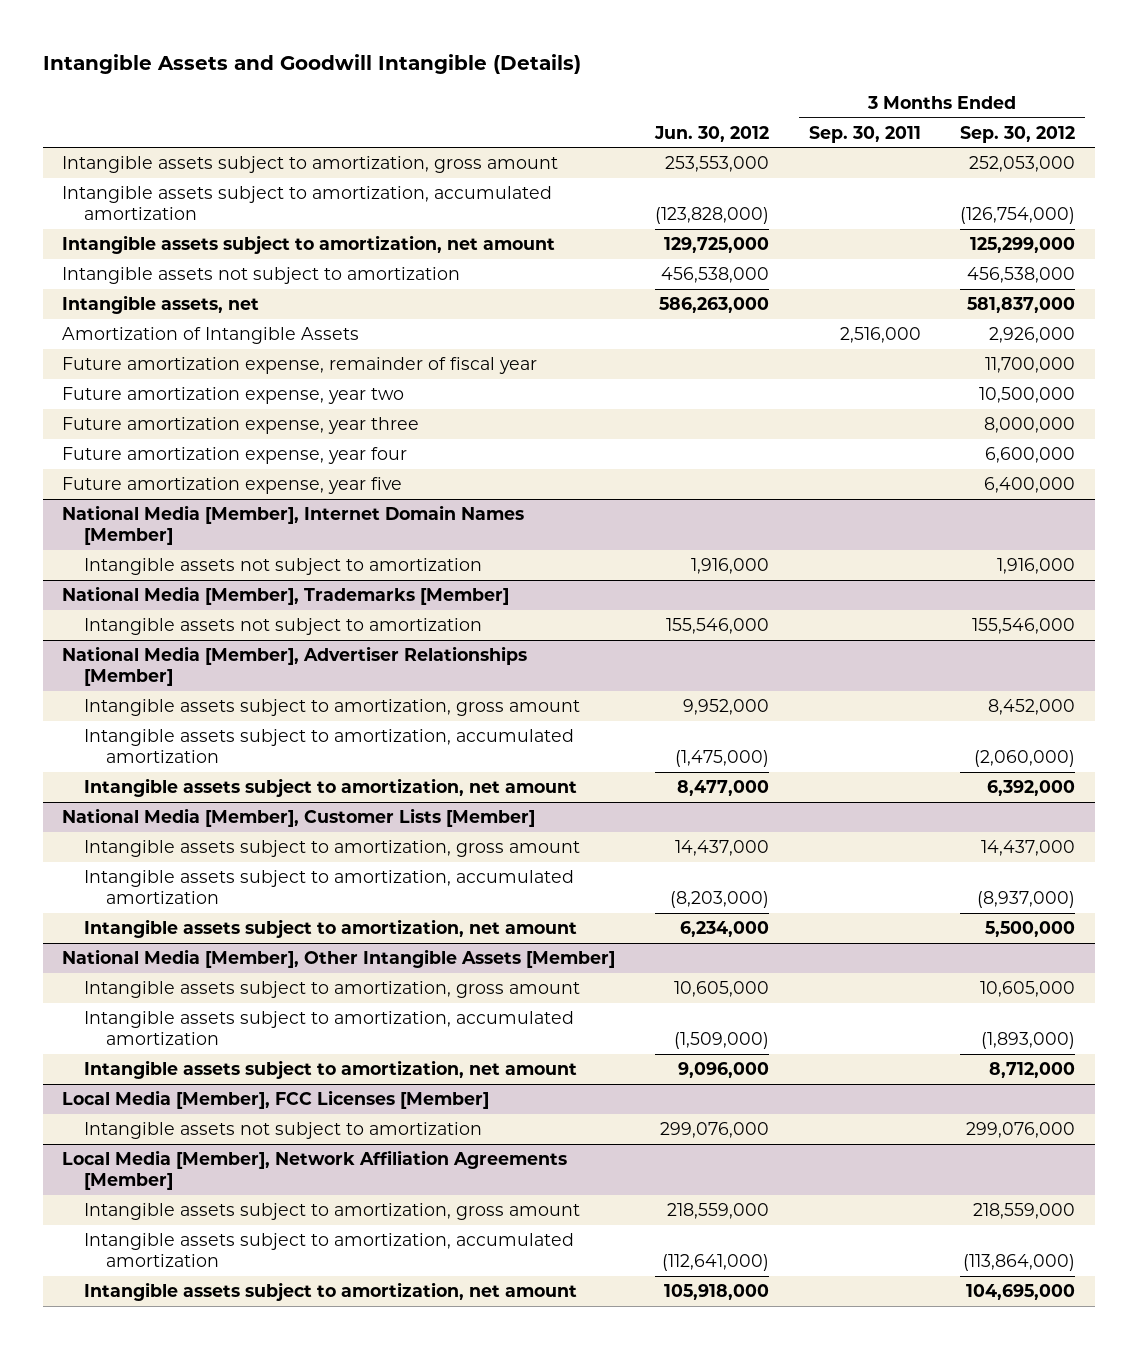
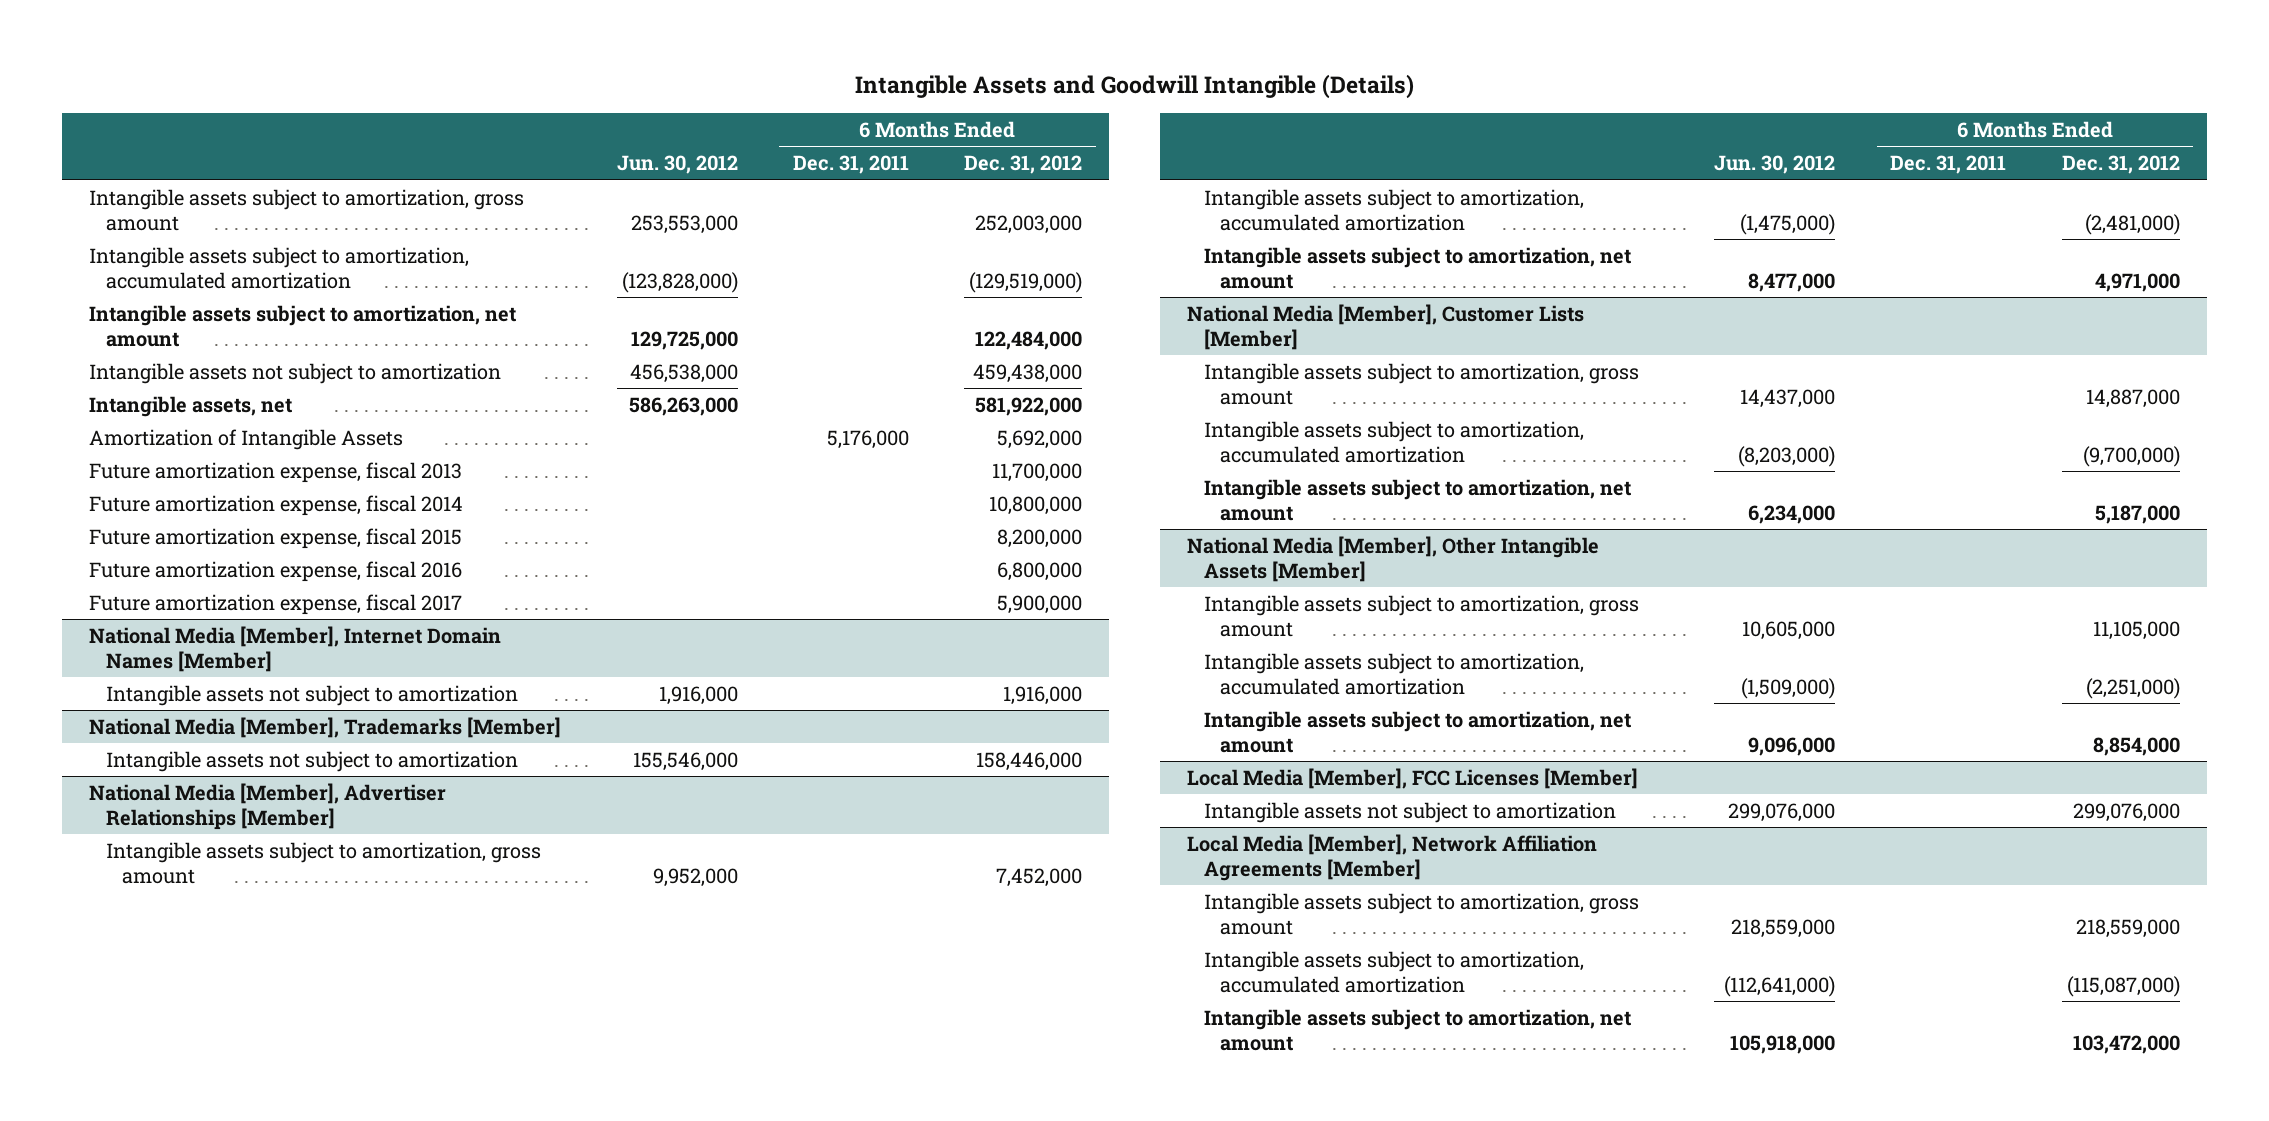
- | Jun. 30, 2012 | 3 Months Ended Sep. 30, 2011 | 3 Months Ended Sep. 30, 2012
+ | Jun. 30, 2012 | 6 Months Ended Dec. 31, 2011 | 6 Months Ended Dec. 31, 2012
- Future amortization expense, remainder of fiscal year | | | 11,700,000
- Future amortization expense, year two | | | 10,500,000
- Future amortization expense, year three | | | 8,000,000
- Future amortization expense, year four | | | 6,600,000
- Future amortization expense, year five | | | 6,400,000
+ Future amortization expense, fiscal 2013 | | | 11,700,000
+ Future amortization expense, fiscal 2014 | | | 10,800,000
+ Future amortization expense, fiscal 2015 | | | 8,200,000
+ Future amortization expense, fiscal 2016 | | | 6,800,000
+ Future amortization expense, fiscal 2017 | | | 5,900,000

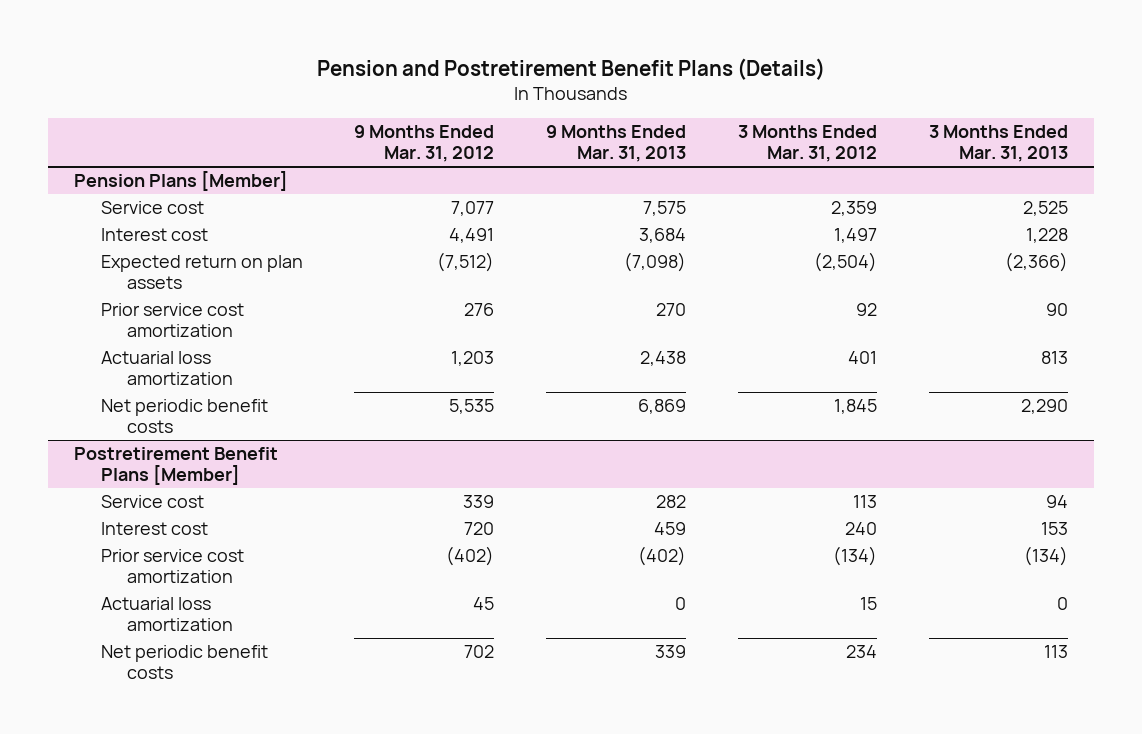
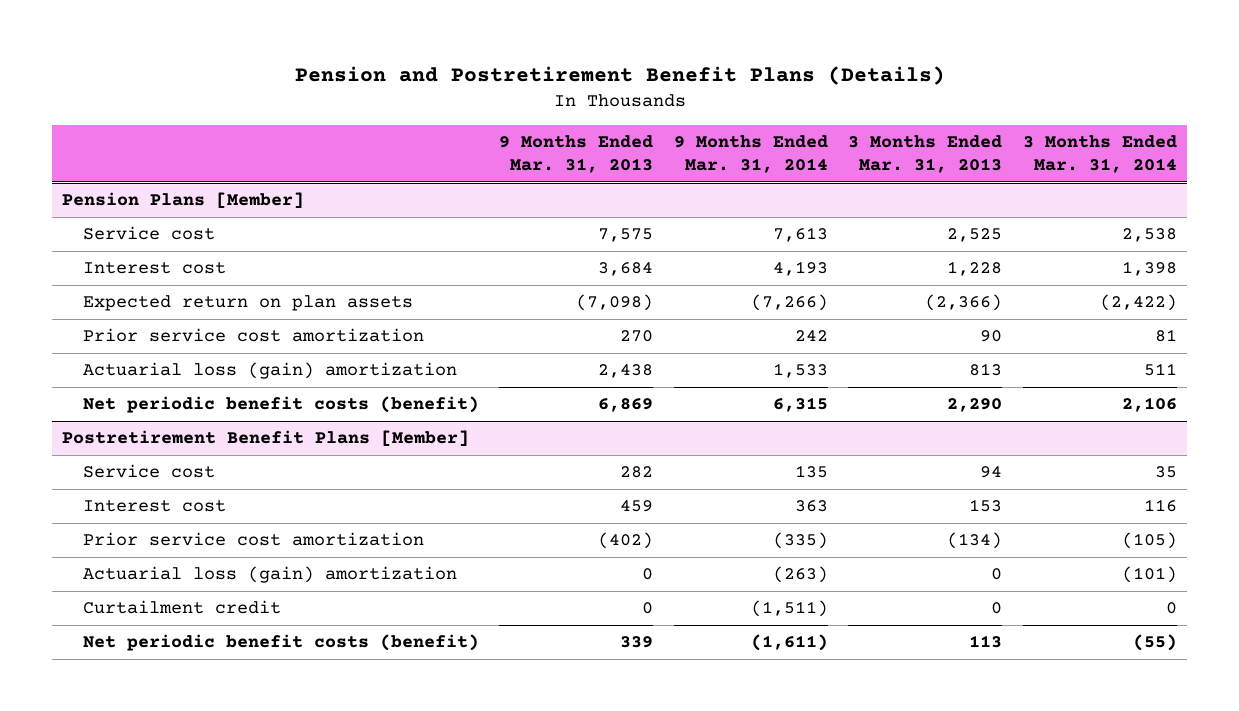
- | 9 Months Ended Mar. 31, 2012 | 9 Months Ended Mar. 31, 2013 | 3 Months Ended Mar. 31, 2012 | 3 Months Ended Mar. 31, 2013
+ | 9 Months Ended Mar. 31, 2013 | 9 Months Ended Mar. 31, 2014 | 3 Months Ended Mar. 31, 2013 | 3 Months Ended Mar. 31, 2014
@ Pension Plans [Member]
- Actuarial loss amortization | 1,203 | 2,438 | 401 | 813
- Net periodic benefit costs | 5,535 | 6,869 | 1,845 | 2,290
+ Actuarial loss (gain) amortization | 2,438 | 1,533 | 813 | 511
+ Net periodic benefit costs (benefit) | 6,869 | 6,315 | 2,290 | 2,106
@ Postretirement Benefit Plans [Member]
- Actuarial loss amortization | 45 | 0 | 15 | 0
- Net periodic benefit costs | 702 | 339 | 234 | 113
+ Actuarial loss (gain) amortization | 0 | (263) | 0 | (101)
+ Curtailment credit | 0 | (1,511) | 0 | 0
+ Net periodic benefit costs (benefit) | 339 | (1,611) | 113 | (55)

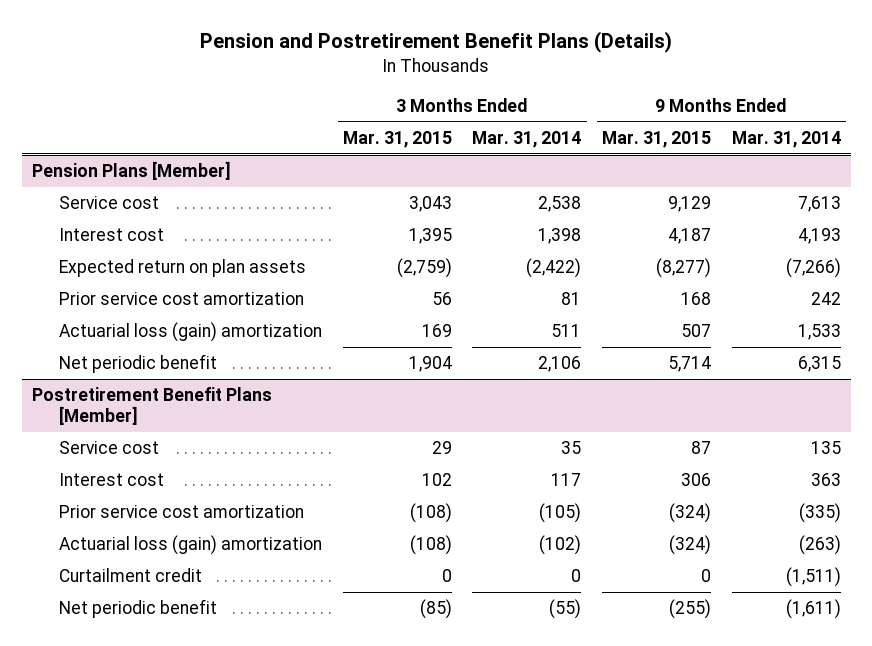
- | 9 Months Ended Mar. 31, 2013 | 9 Months Ended Mar. 31, 2014 | 3 Months Ended Mar. 31, 2013 | 3 Months Ended Mar. 31, 2014
+ | 3 Months Ended Mar. 31, 2015 | 3 Months Ended Mar. 31, 2014 | 9 Months Ended Mar. 31, 2015 | 9 Months Ended Mar. 31, 2014
@ Pension Plans [Member]
- Net periodic benefit costs (benefit) | 6,869 | 6,315 | 2,290 | 2,106
+ Net periodic benefit | 1,904 | 2,106 | 5,714 | 6,315
@ Postretirement Benefit Plans [Member]
- Interest cost | 459 | 363 | 153 | 116
+ Interest cost | 102 | 117 | 306 | 363
- Actuarial loss (gain) amortization | 0 | (263) | 0 | (101)
+ Actuarial loss (gain) amortization | (108) | (102) | (324) | (263)
- Net periodic benefit costs (benefit) | 339 | (1,611) | 113 | (55)
+ Net periodic benefit | (85) | (55) | (255) | (1,611)

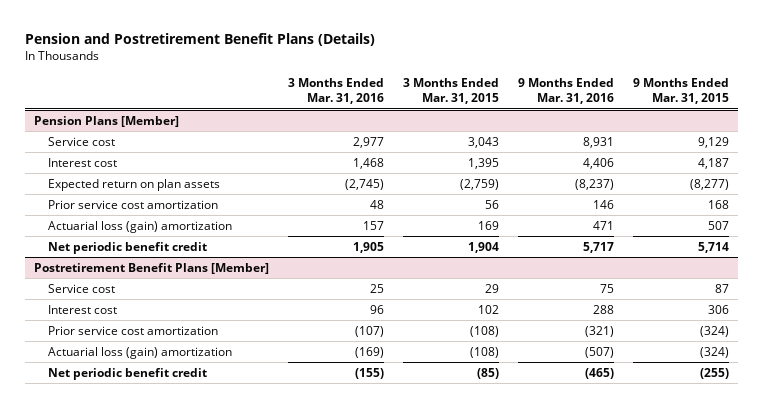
- | 3 Months Ended Mar. 31, 2015 | 3 Months Ended Mar. 31, 2014 | 9 Months Ended Mar. 31, 2015 | 9 Months Ended Mar. 31, 2014
+ | 3 Months Ended Mar. 31, 2016 | 3 Months Ended Mar. 31, 2015 | 9 Months Ended Mar. 31, 2016 | 9 Months Ended Mar. 31, 2015
@ Pension Plans [Member]
- Net periodic benefit | 1,904 | 2,106 | 5,714 | 6,315
+ Net periodic benefit credit | 1,905 | 1,904 | 5,717 | 5,714
@ Postretirement Benefit Plans [Member]
- Curtailment credit | 0 | 0 | 0 | (1,511)
- Net periodic benefit | (85) | (55) | (255) | (1,611)
+ Net periodic benefit credit | (155) | (85) | (465) | (255)

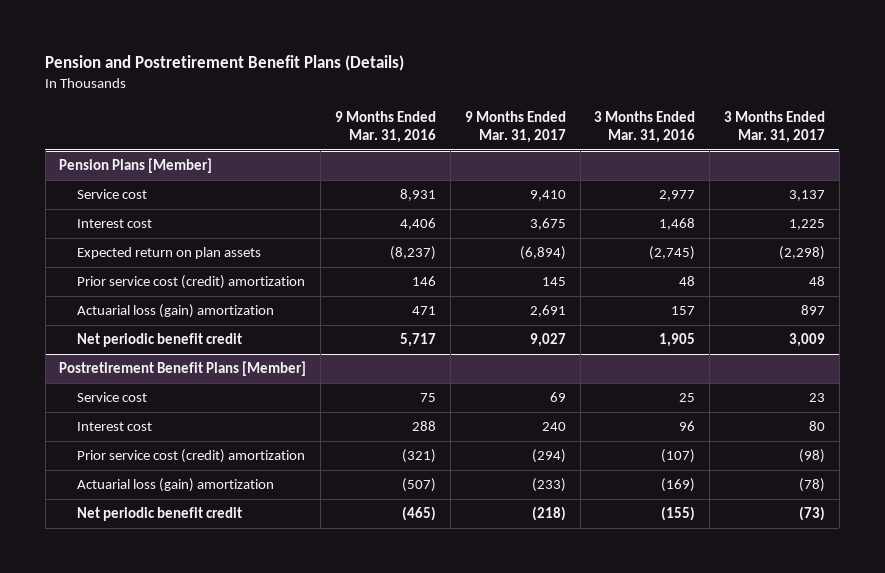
- | 3 Months Ended Mar. 31, 2016 | 3 Months Ended Mar. 31, 2015 | 9 Months Ended Mar. 31, 2016 | 9 Months Ended Mar. 31, 2015
+ | 9 Months Ended Mar. 31, 2016 | 9 Months Ended Mar. 31, 2017 | 3 Months Ended Mar. 31, 2016 | 3 Months Ended Mar. 31, 2017
@ Pension Plans [Member]
- Prior service cost amortization | 48 | 56 | 146 | 168
+ Prior service cost (credit) amortization | 146 | 145 | 48 | 48
@ Postretirement Benefit Plans [Member]
- Prior service cost amortization | (107) | (108) | (321) | (324)
+ Prior service cost (credit) amortization | (321) | (294) | (107) | (98)

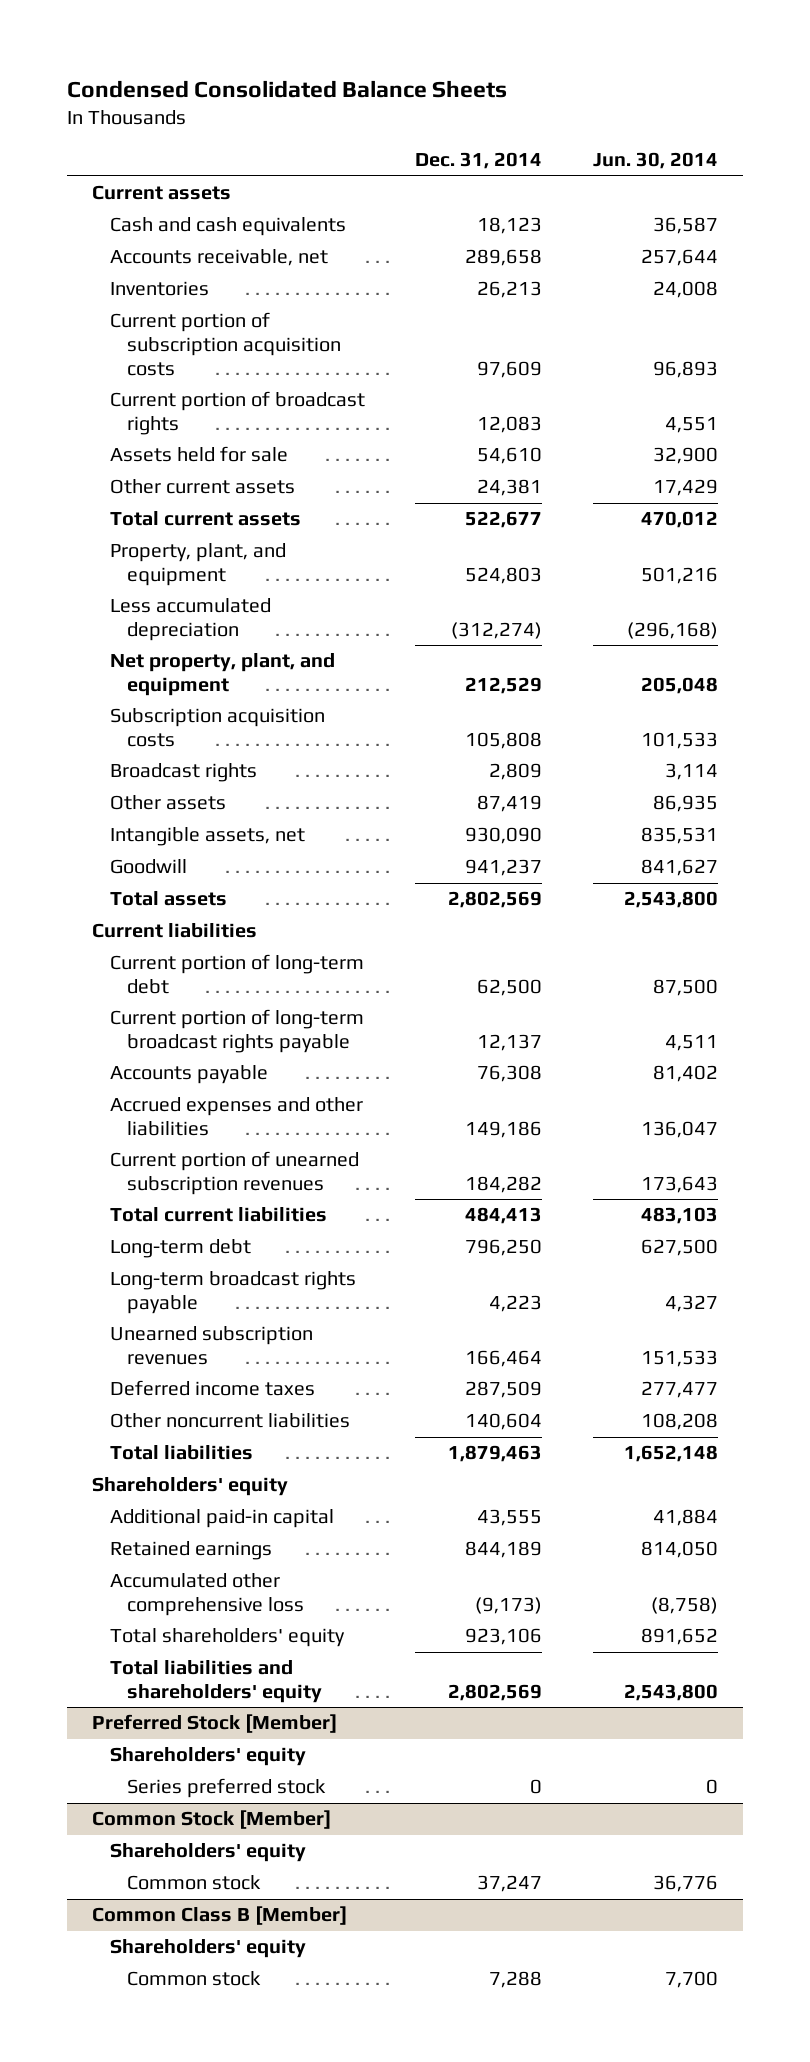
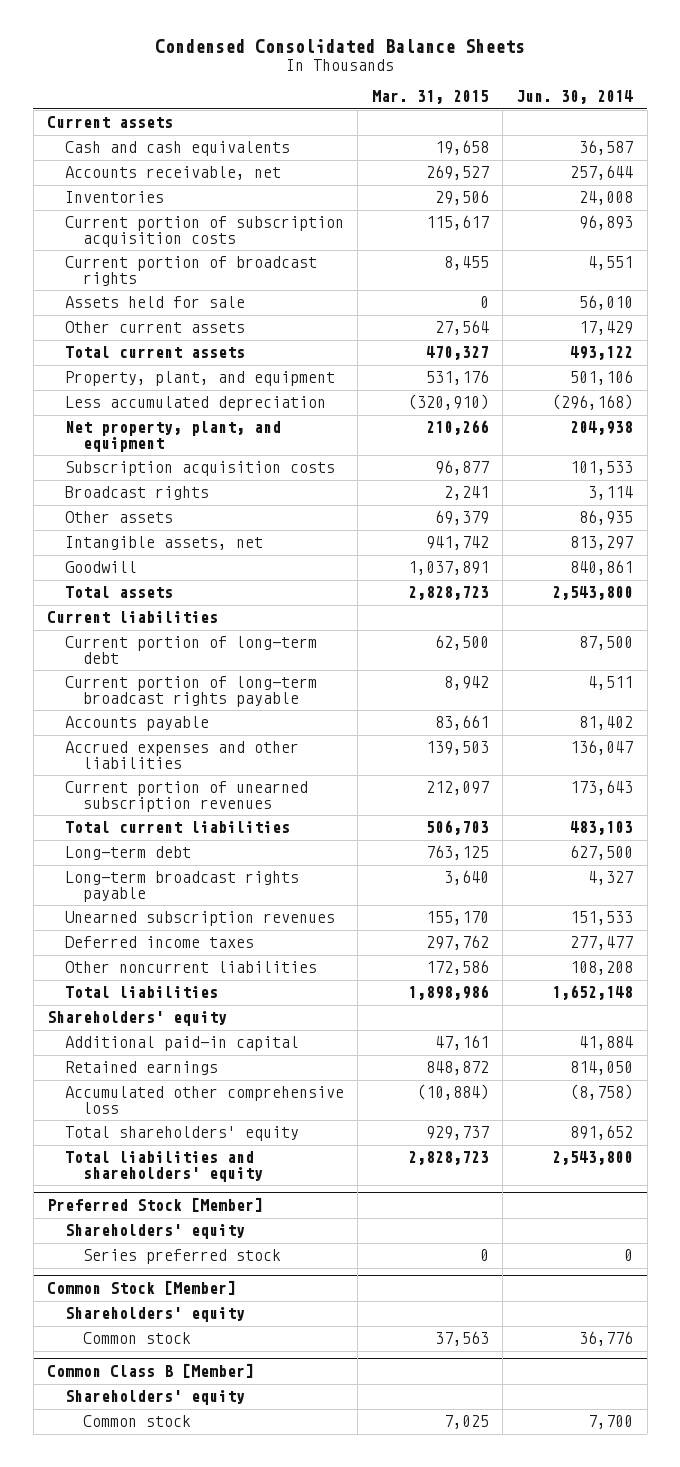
- | Dec. 31, 2014 | Jun. 30, 2014
+ | Mar. 31, 2015 | Jun. 30, 2014
- Assets held for sale | 54,610 | 32,900
+ Assets held for sale | 0 | 56,010
- Total current assets | 522,677 | 470,012
- Property, plant, and equipment | 524,803 | 501,216
+ Total current assets | 470,327 | 493,122
+ Property, plant, and equipment | 531,176 | 501,106
- Net property, plant, and equipment | 212,529 | 205,048
+ Net property, plant, and equipment | 210,266 | 204,938
- Intangible assets, net | 930,090 | 835,531
- Goodwill | 941,237 | 841,627
+ Intangible assets, net | 941,742 | 813,297
+ Goodwill | 1,037,891 | 840,861

